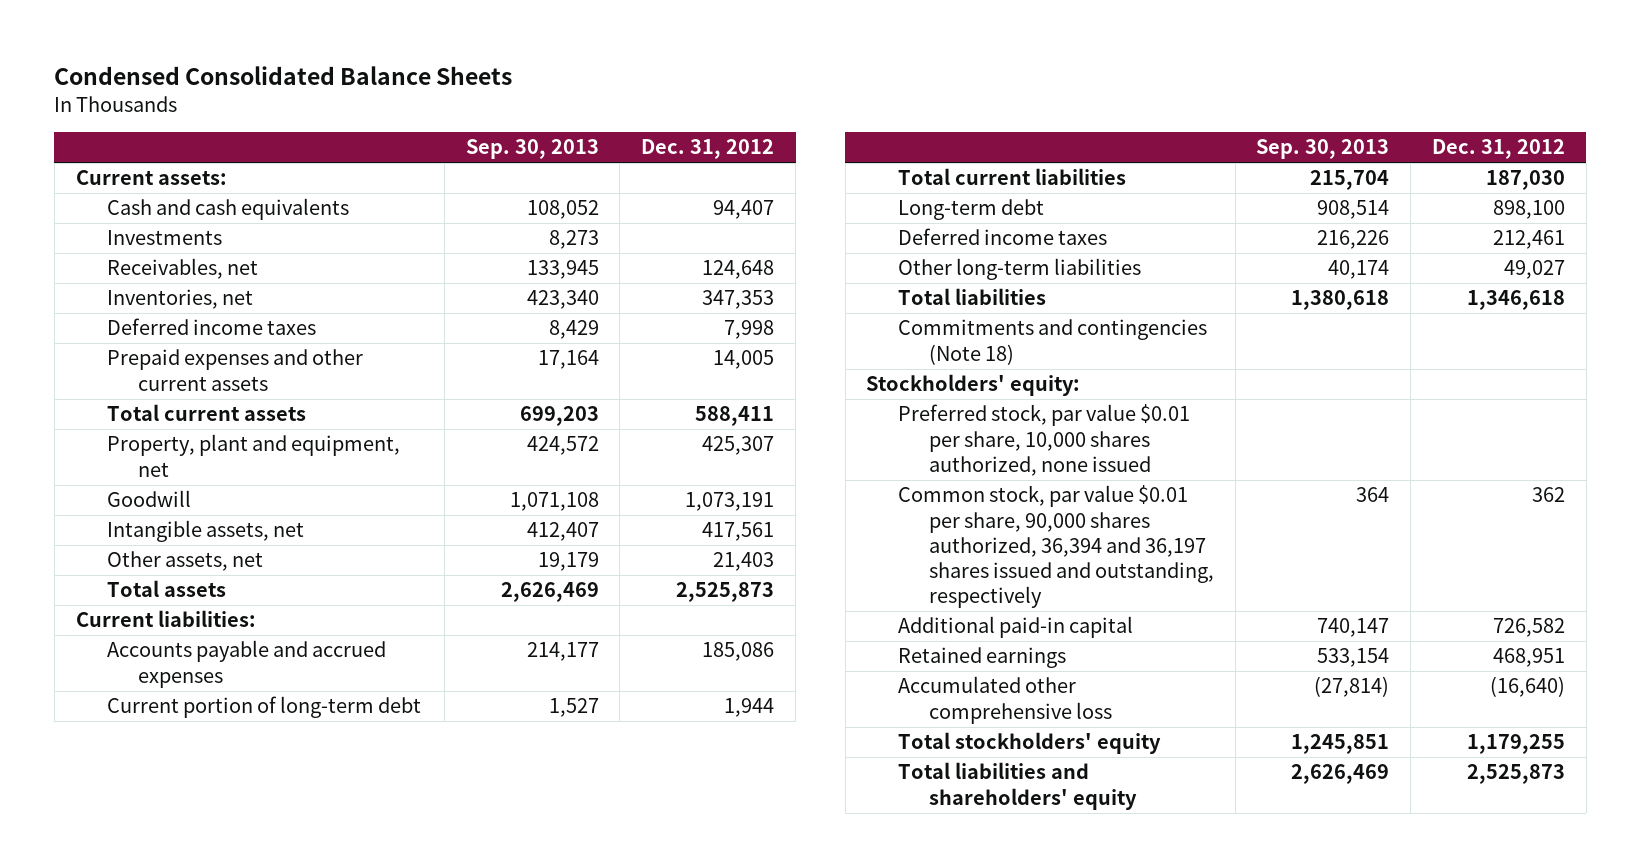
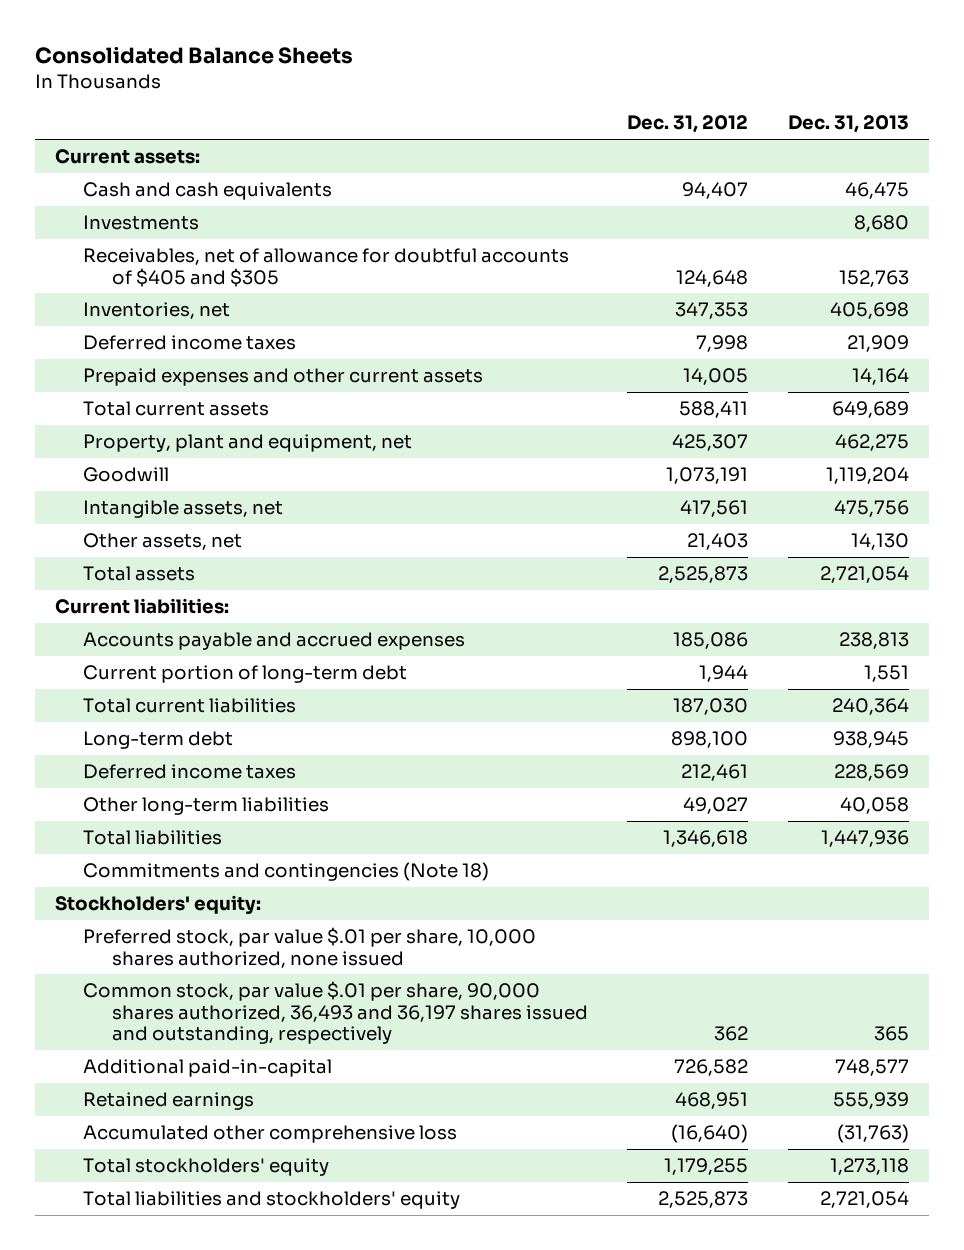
- Condensed Consolidated Balance Sheets
+ Consolidated Balance Sheets
- | Sep. 30, 2013 | Dec. 31, 2012
+ | Dec. 31, 2012 | Dec. 31, 2013
- Receivables, net | 133,945 | 124,648
+ Receivables, net of allowance for doubtful accounts of $405 and $305 | 124,648 | 152,763
- Preferred stock, par value $0.01 per share, 10,000 shares authorized, none issued
- Common stock, par value $0.01 per share, 90,000 shares authorized, 36,394 and 36,197 shares issued and outstanding, respectively | 364 | 362
- Additional paid-in capital | 740,147 | 726,582
+ Preferred stock, par value $.01 per share, 10,000 shares authorized, none issued
+ Common stock, par value $.01 per share, 90,000 shares authorized, 36,493 and 36,197 shares issued and outstanding, respectively | 362 | 365
+ Additional paid-in-capital | 726,582 | 748,577
- Total liabilities and shareholders' equity | 2,626,469 | 2,525,873
+ Total liabilities and stockholders' equity | 2,525,873 | 2,721,054

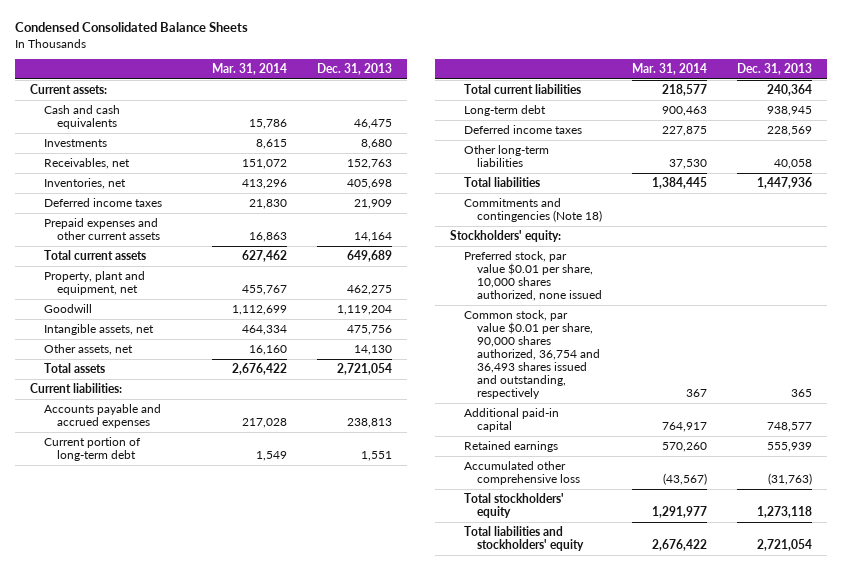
- Consolidated Balance Sheets
+ Condensed Consolidated Balance Sheets
- | Dec. 31, 2012 | Dec. 31, 2013
+ | Mar. 31, 2014 | Dec. 31, 2013
- Receivables, net of allowance for doubtful accounts of $405 and $305 | 124,648 | 152,763
+ Receivables, net | 151,072 | 152,763
- Preferred stock, par value $.01 per share, 10,000 shares authorized, none issued
- Common stock, par value $.01 per share, 90,000 shares authorized, 36,493 and 36,197 shares issued and outstanding, respectively | 362 | 365
- Additional paid-in-capital | 726,582 | 748,577
+ Preferred stock, par value $0.01 per share, 10,000 shares authorized, none issued
+ Common stock, par value $0.01 per share, 90,000 shares authorized, 36,754 and 36,493 shares issued and outstanding, respectively | 367 | 365
+ Additional paid-in capital | 764,917 | 748,577

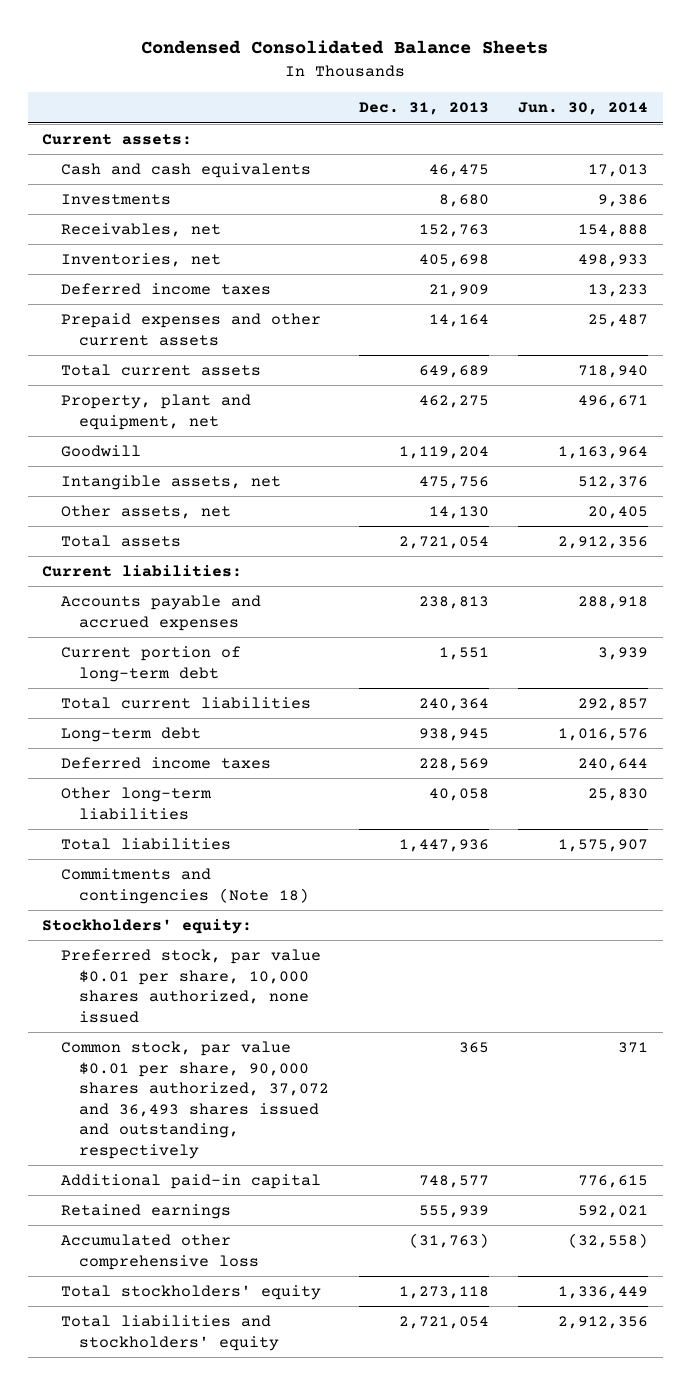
- | Mar. 31, 2014 | Dec. 31, 2013
+ | Dec. 31, 2013 | Jun. 30, 2014
- Common stock, par value $0.01 per share, 90,000 shares authorized, 36,754 and 36,493 shares issued and outstanding, respectively | 367 | 365
+ Common stock, par value $0.01 per share, 90,000 shares authorized, 37,072 and 36,493 shares issued and outstanding, respectively | 365 | 371

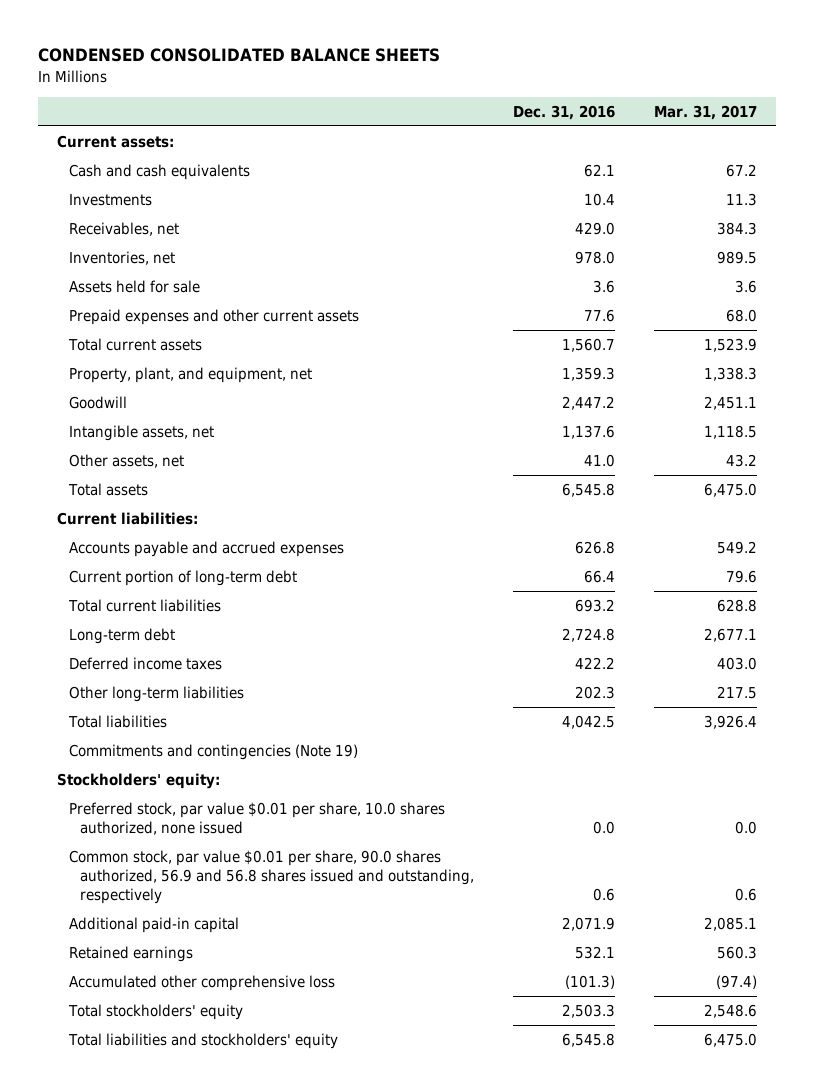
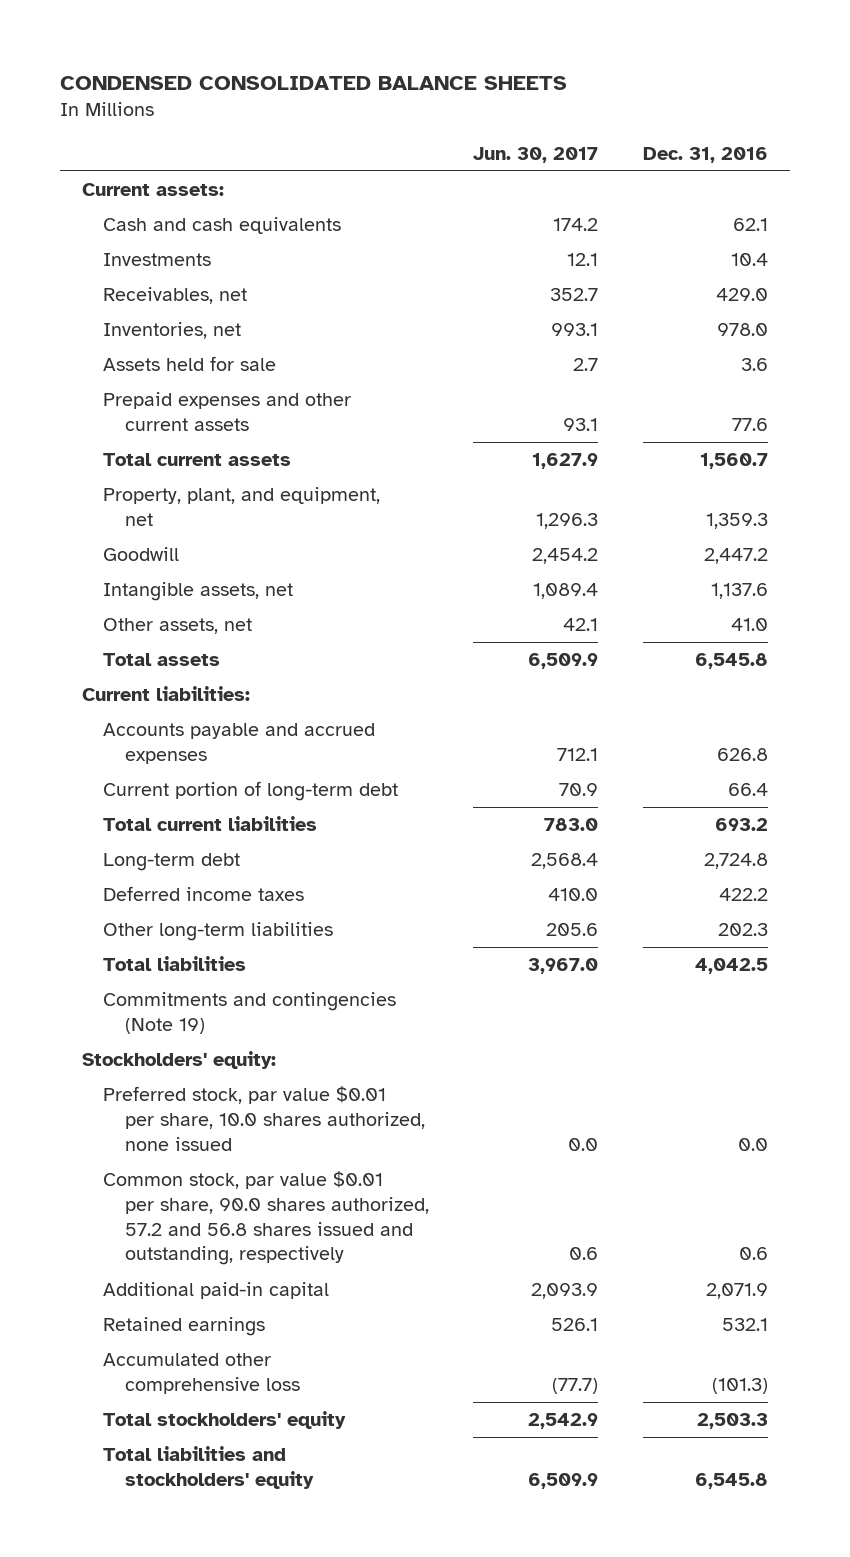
- | Dec. 31, 2016 | Mar. 31, 2017
+ | Jun. 30, 2017 | Dec. 31, 2016
- Common stock, par value $0.01 per share, 90.0 shares authorized, 56.9 and 56.8 shares issued and outstanding, respectively | 0.6 | 0.6
+ Common stock, par value $0.01 per share, 90.0 shares authorized, 57.2 and 56.8 shares issued and outstanding, respectively | 0.6 | 0.6

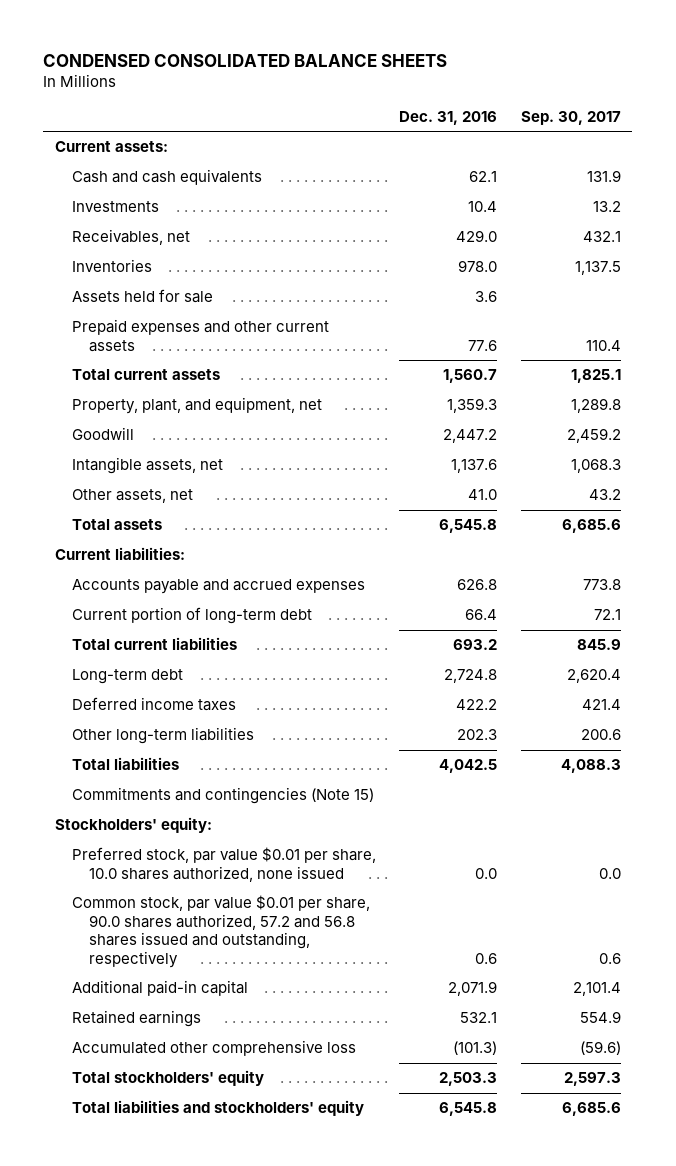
- | Jun. 30, 2017 | Dec. 31, 2016
+ | Dec. 31, 2016 | Sep. 30, 2017
- Inventories, net | 993.1 | 978.0
+ Inventories | 978.0 | 1,137.5
- Commitments and contingencies (Note 19)
+ Commitments and contingencies (Note 15)

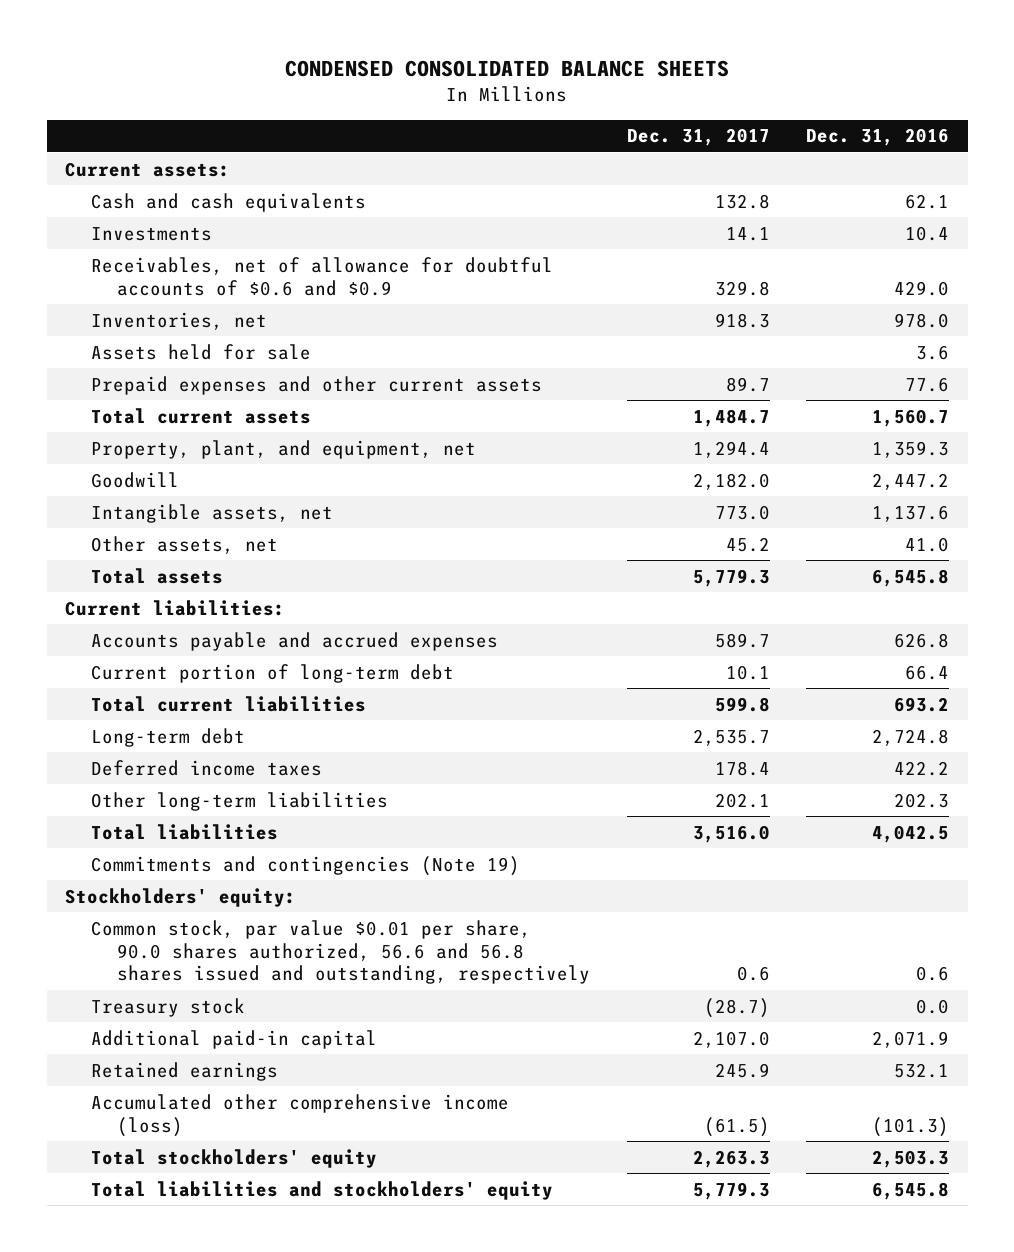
- | Dec. 31, 2016 | Sep. 30, 2017
+ | Dec. 31, 2017 | Dec. 31, 2016
- Receivables, net | 429.0 | 432.1
- Inventories | 978.0 | 1,137.5
+ Receivables, net of allowance for doubtful accounts of $0.6 and $0.9 | 329.8 | 429.0
+ Inventories, net | 918.3 | 978.0
- Commitments and contingencies (Note 15)
+ Commitments and contingencies (Note 19)
- Preferred stock, par value $0.01 per share, 10.0 shares authorized, none issued | 0.0 | 0.0
- Common stock, par value $0.01 per share, 90.0 shares authorized, 57.2 and 56.8 shares issued and outstanding, respectively | 0.6 | 0.6
+ Common stock, par value $0.01 per share, 90.0 shares authorized, 56.6 and 56.8 shares issued and outstanding, respectively | 0.6 | 0.6
+ Treasury stock | (28.7) | 0.0
- Accumulated other comprehensive loss | (101.3) | (59.6)
+ Accumulated other comprehensive income (loss) | (61.5) | (101.3)

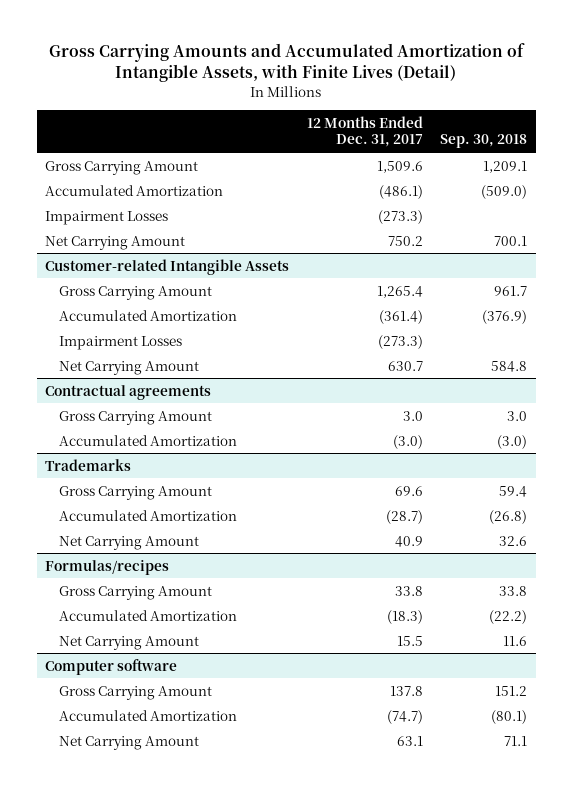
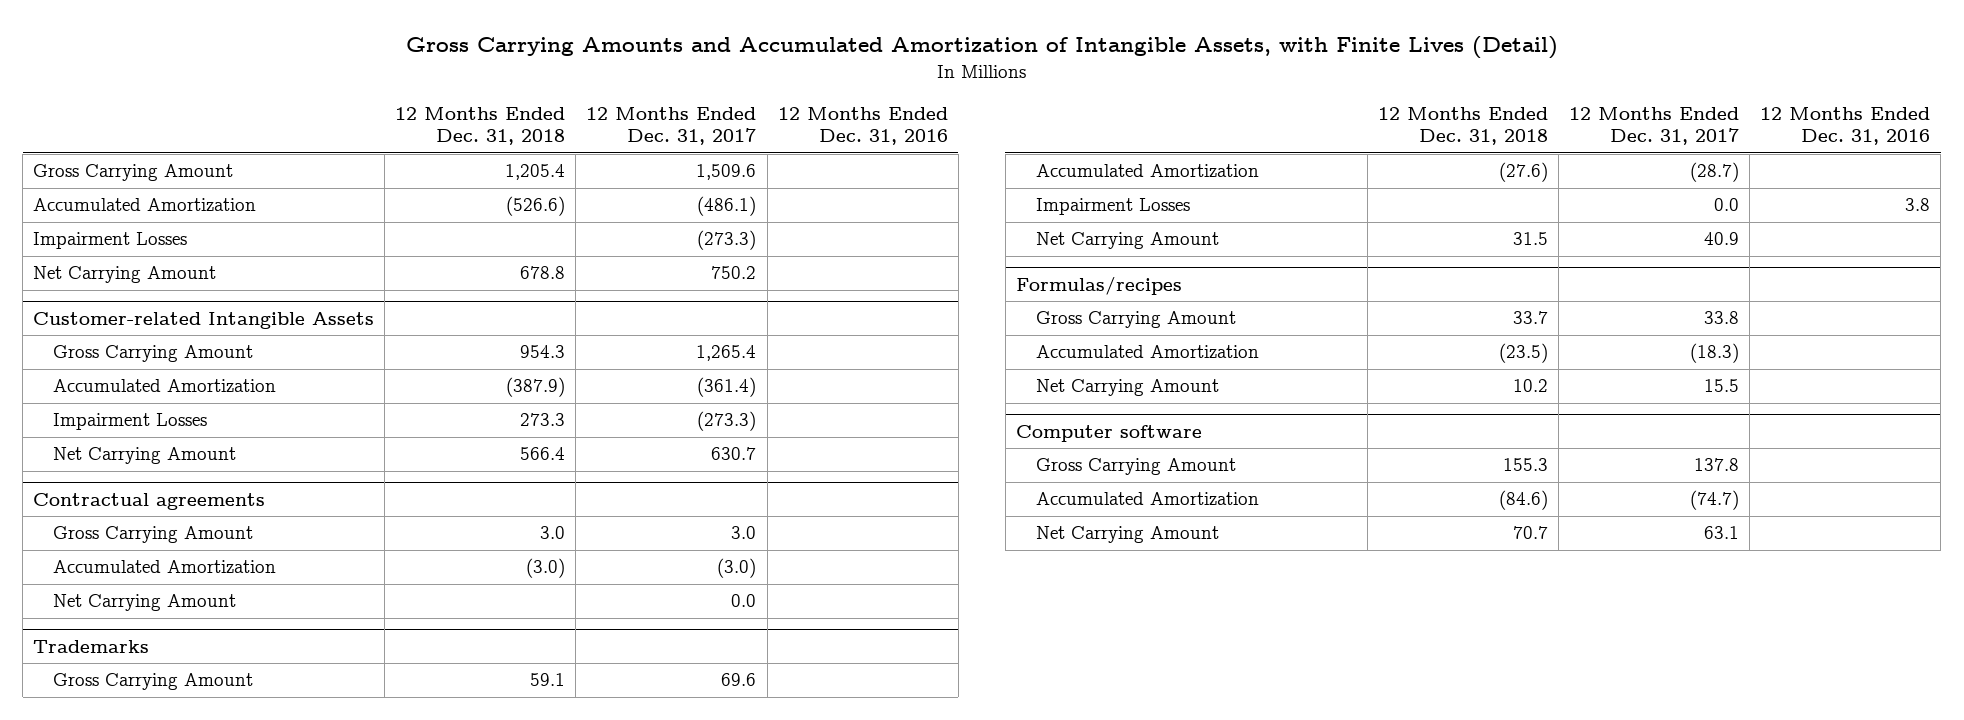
- | 12 Months Ended Dec. 31, 2017 | Sep. 30, 2018
+ | 12 Months Ended Dec. 31, 2018 | 12 Months Ended Dec. 31, 2017 | 12 Months Ended Dec. 31, 2016
@ Contractual agreements
+ Net Carrying Amount | | 0.0 |
@ Trademarks
+ Impairment Losses | | 0.0 | 3.8

